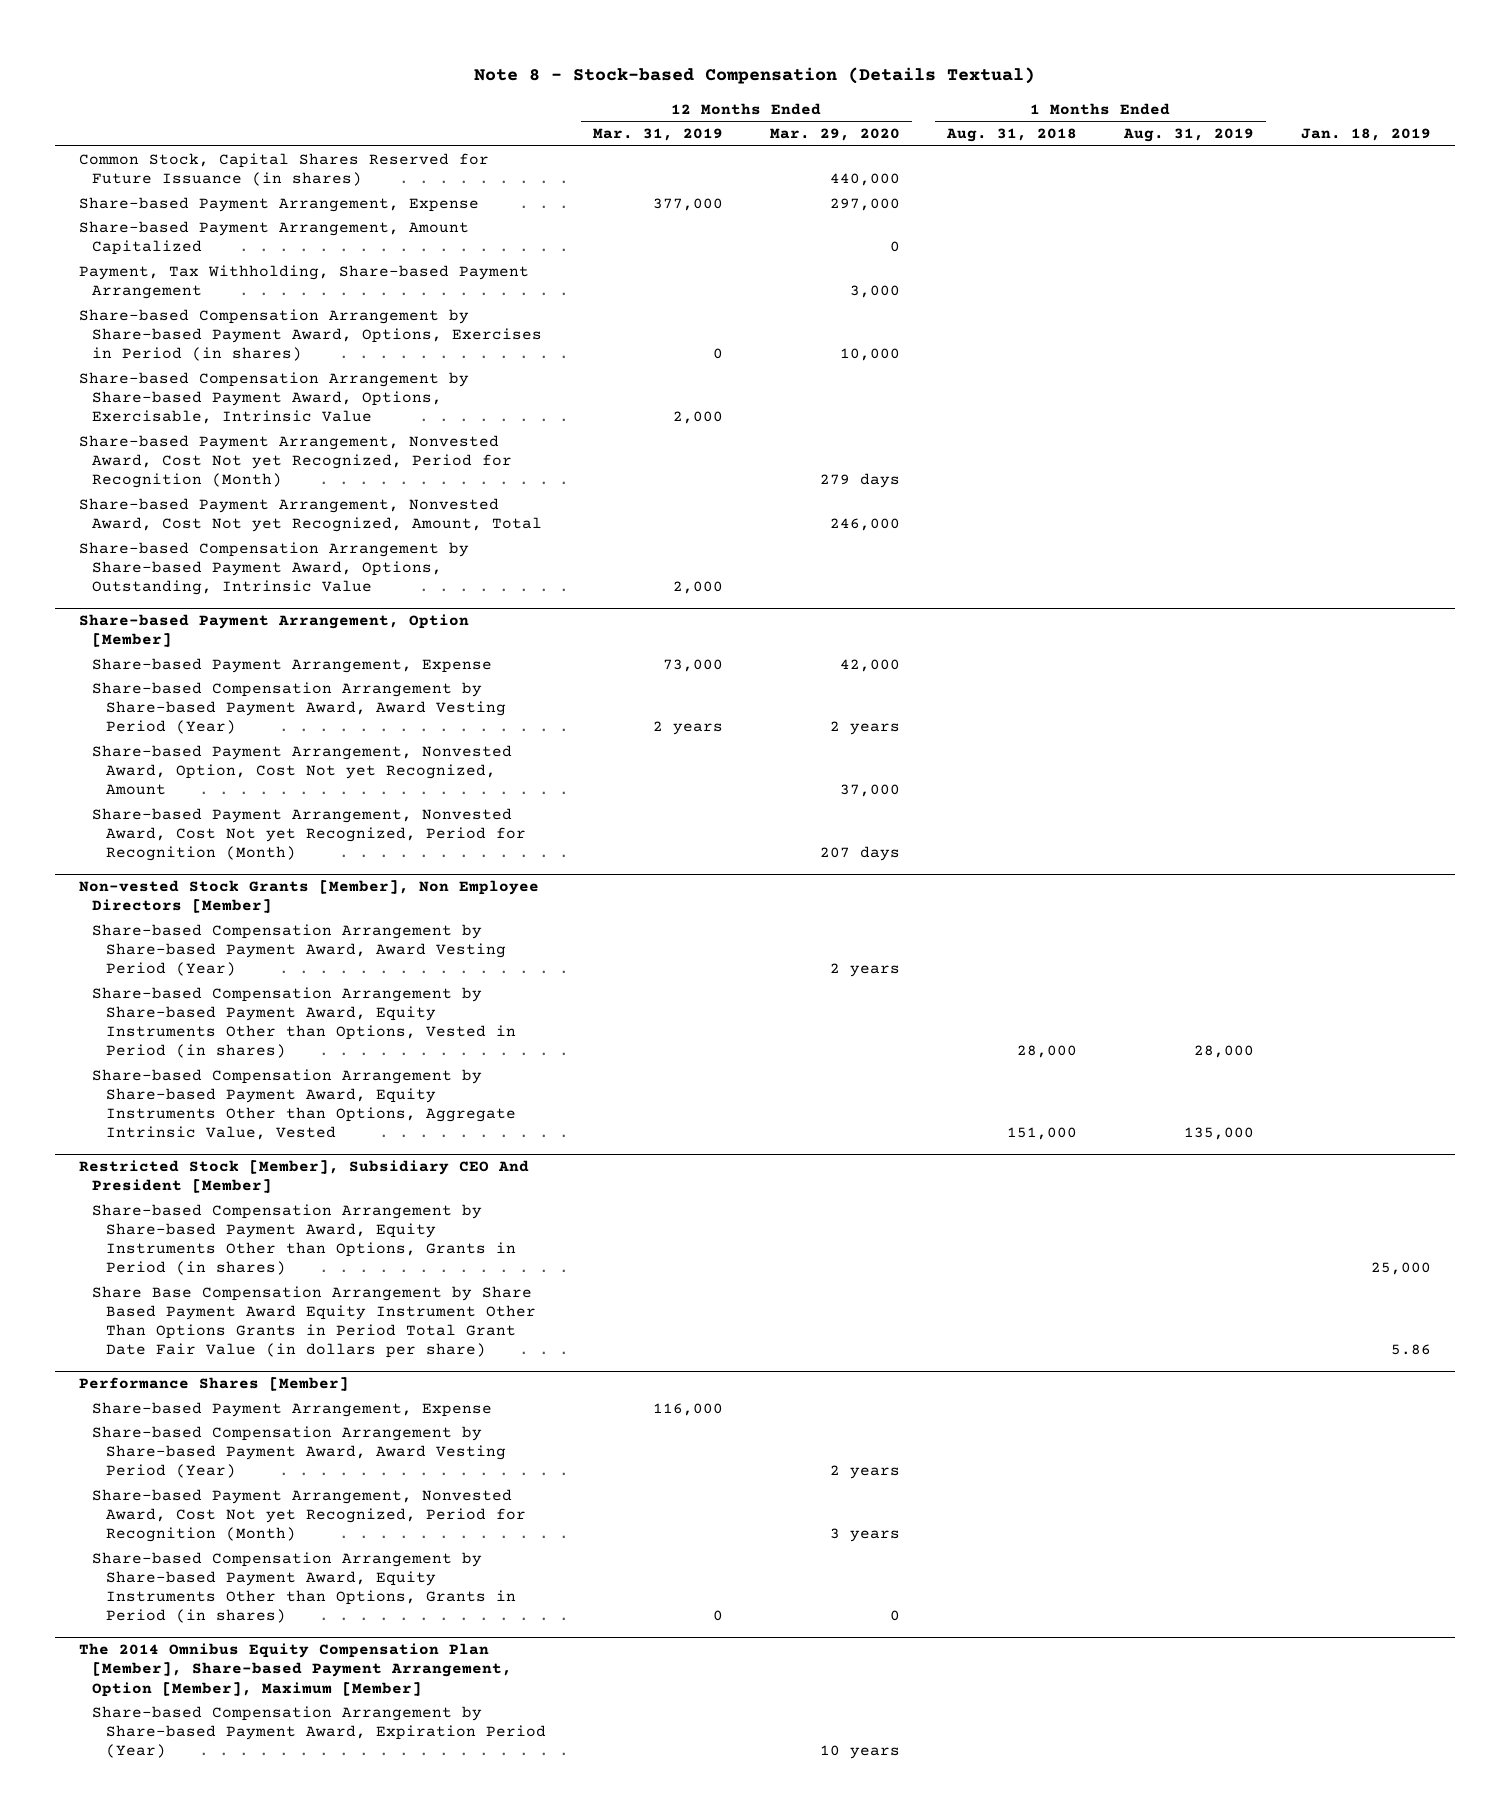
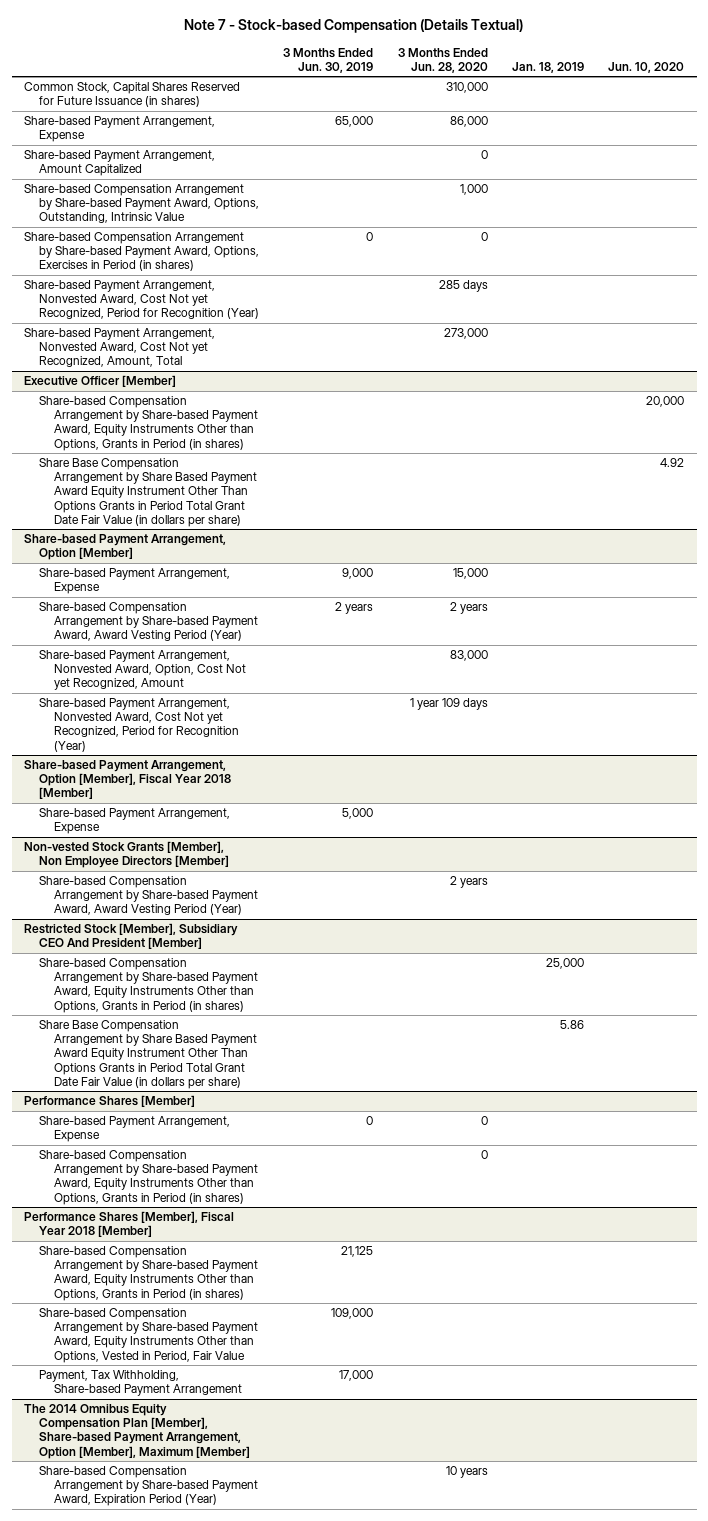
- Note 8 - Stock-based Compensation (Details Textual)
+ Note 7 - Stock-based Compensation (Details Textual)
- | 12 Months Ended Mar. 31, 2019 | 12 Months Ended Mar. 29, 2020 | 1 Months Ended Aug. 31, 2018 | 1 Months Ended Aug. 31, 2019 | Jan. 18, 2019
+ | 3 Months Ended Jun. 30, 2019 | 3 Months Ended Jun. 28, 2020 | Jan. 18, 2019 | Jun. 10, 2020
- Payment, Tax Withholding, Share-based Payment Arrangement | | 3,000 | | |
moved up: Share-based Compensation Arrangement by Share-based Payment Award, Options, Outstanding, Intrinsic Value | | 1,000 | |
- Share-based Compensation Arrangement by Share-based Payment Award, Options, Exercisable, Intrinsic Value | 2,000 | | | |
- Share-based Payment Arrangement, Nonvested Award, Cost Not yet Recognized, Period for Recognition (Month) | | 279 days | | |
+ Share-based Payment Arrangement, Nonvested Award, Cost Not yet Recognized, Period for Recognition (Year) | | 285 days | |
+ Executive Officer [Member]
+ Share-based Compensation Arrangement by Share-based Payment Award, Equity Instruments Other than Options, Grants in Period (in shares) | | | | 20,000
+ Share Base Compensation Arrangement by Share Based Payment Award Equity Instrument Other Than Options Grants in Period Total Grant Date Fair Value (in dollars per share) | | | | 4.92
@ Share-based Payment Arrangement, Option [Member]
- Share-based Payment Arrangement, Nonvested Award, Cost Not yet Recognized, Period for Recognition (Month) | | 207 days | | |
+ Share-based Payment Arrangement, Nonvested Award, Cost Not yet Recognized, Period for Recognition (Year) | | 1 year 109 days | |
+ Share-based Payment Arrangement, Option [Member], Fiscal Year 2018 [Member]
+ Share-based Payment Arrangement, Expense | 5,000 | | |
@ Non-vested Stock Grants [Member], Non Employee Directors [Member]
- Share-based Compensation Arrangement by Share-based Payment Award, Equity Instruments Other than Options, Vested in Period (in shares) | | | 28,000 | 28,000 |
- Share-based Compensation Arrangement by Share-based Payment Award, Equity Instruments Other than Options, Aggregate Intrinsic Value, Vested | | | 151,000 | 135,000 |
@ Performance Shares [Member]
- Share-based Compensation Arrangement by Share-based Payment Award, Award Vesting Period (Year) | | 2 years | | |
- Share-based Payment Arrangement, Nonvested Award, Cost Not yet Recognized, Period for Recognition (Month) | | 3 years | | |
+ Performance Shares [Member], Fiscal Year 2018 [Member]
+ Share-based Compensation Arrangement by Share-based Payment Award, Equity Instruments Other than Options, Grants in Period (in shares) | 21,125 | | |
+ Share-based Compensation Arrangement by Share-based Payment Award, Equity Instruments Other than Options, Vested in Period, Fair Value | 109,000 | | |
+ Payment, Tax Withholding, Share-based Payment Arrangement | 17,000 | | |

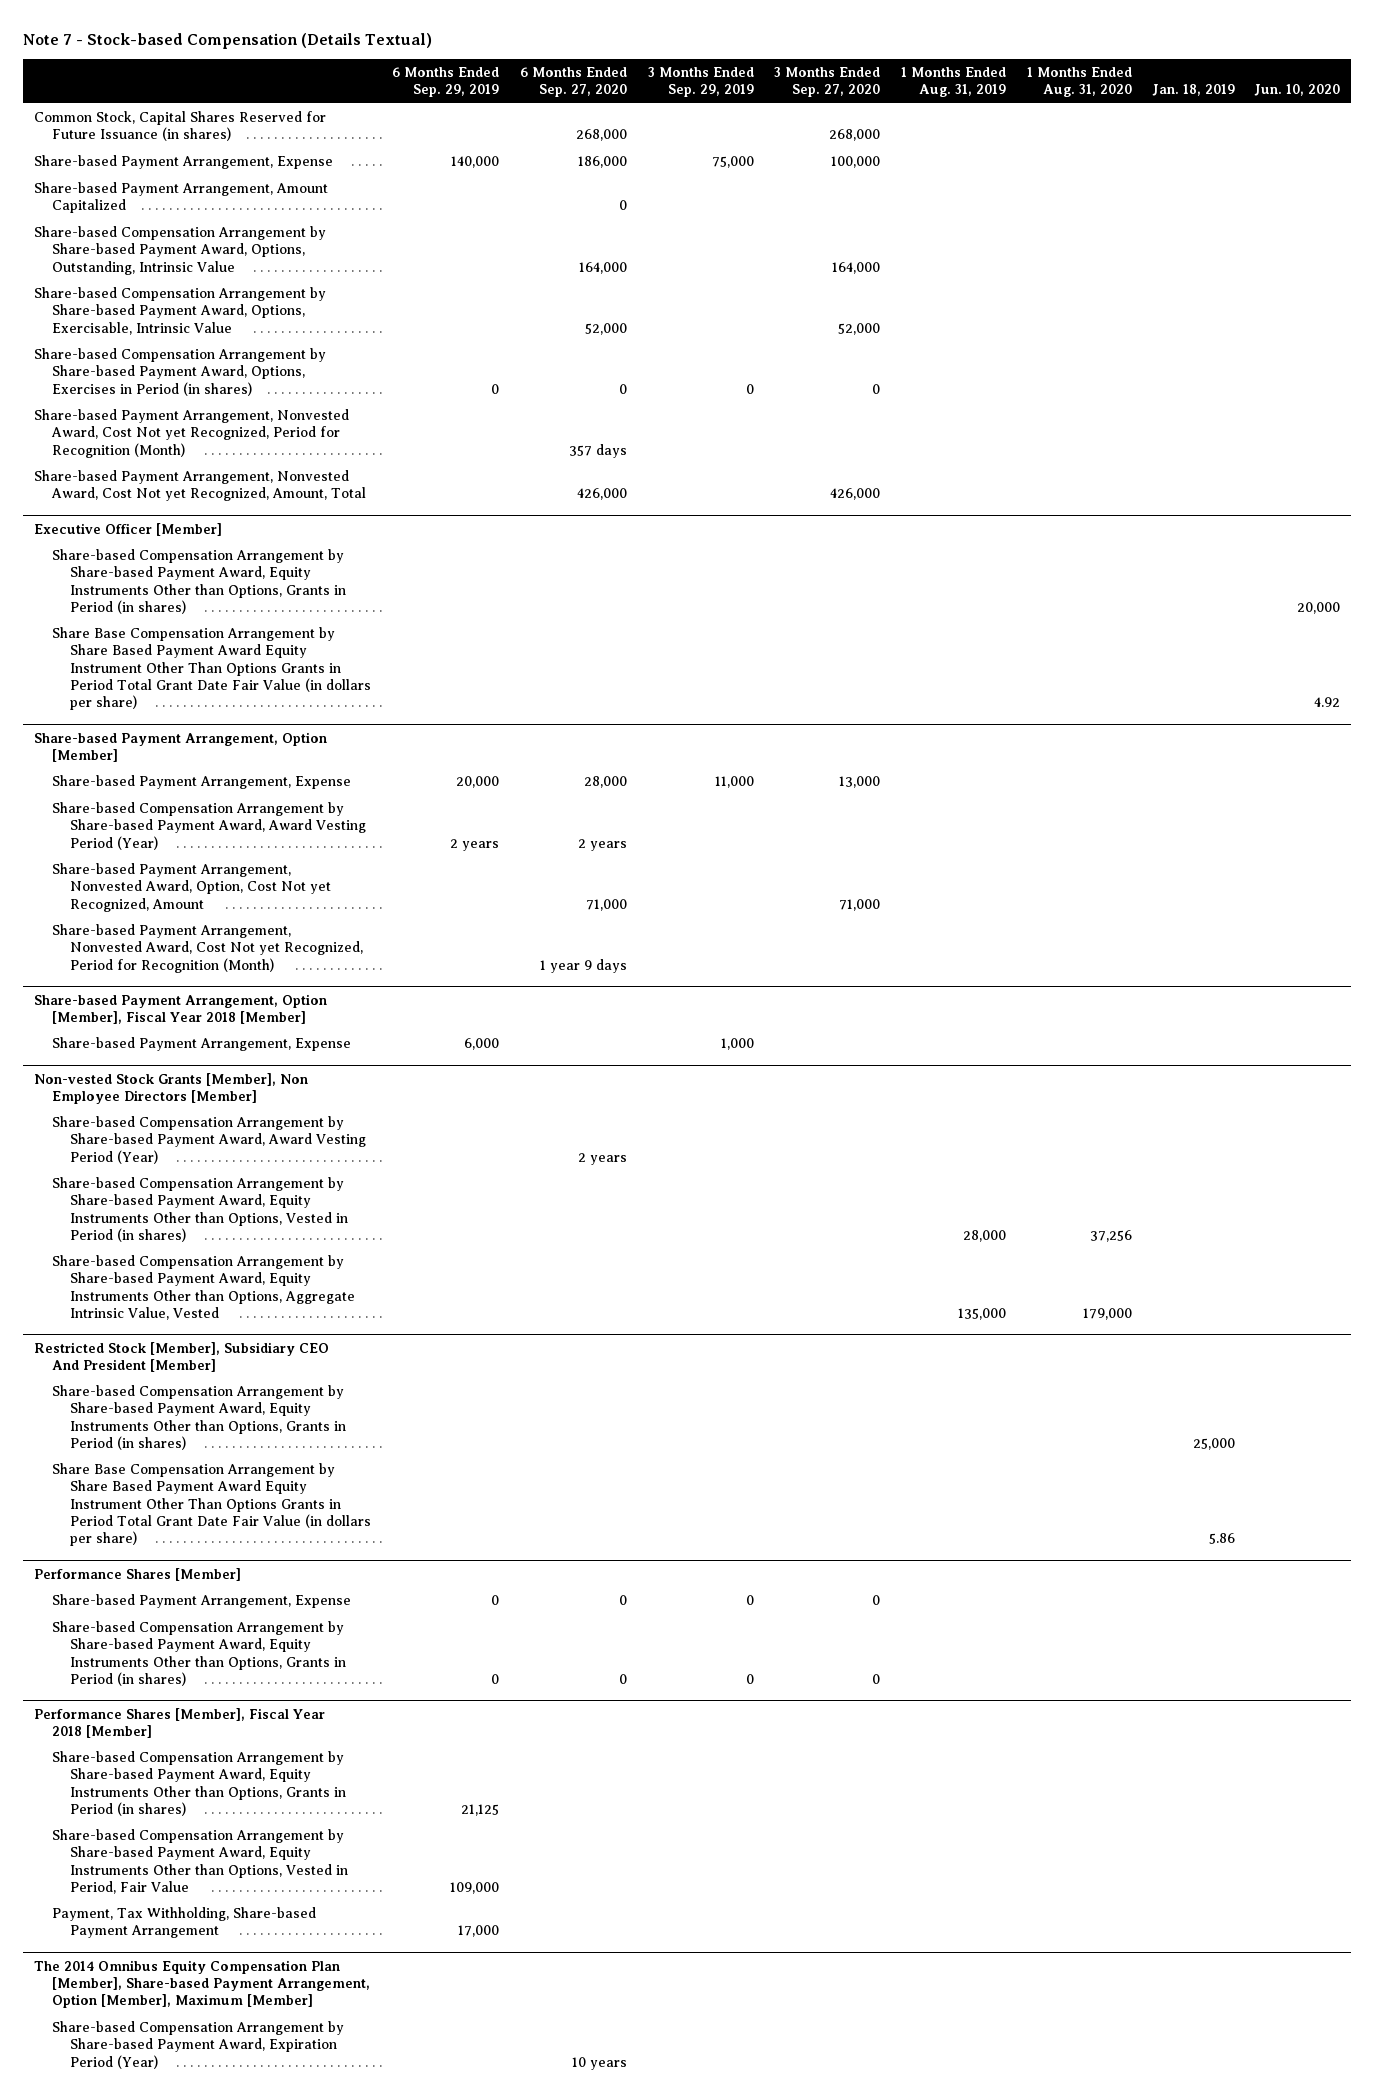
- | 3 Months Ended Jun. 30, 2019 | 3 Months Ended Jun. 28, 2020 | Jan. 18, 2019 | Jun. 10, 2020
+ | 6 Months Ended Sep. 29, 2019 | 6 Months Ended Sep. 27, 2020 | 3 Months Ended Sep. 29, 2019 | 3 Months Ended Sep. 27, 2020 | 1 Months Ended Aug. 31, 2019 | 1 Months Ended Aug. 31, 2020 | Jan. 18, 2019 | Jun. 10, 2020
+ Share-based Compensation Arrangement by Share-based Payment Award, Options, Exercisable, Intrinsic Value | | 52,000 | | 52,000 | | | |
- Share-based Payment Arrangement, Nonvested Award, Cost Not yet Recognized, Period for Recognition (Year) | | 285 days | |
+ Share-based Payment Arrangement, Nonvested Award, Cost Not yet Recognized, Period for Recognition (Month) | | 357 days | | | | | |
@ Share-based Payment Arrangement, Option [Member]
- Share-based Payment Arrangement, Nonvested Award, Cost Not yet Recognized, Period for Recognition (Year) | | 1 year 109 days | |
+ Share-based Payment Arrangement, Nonvested Award, Cost Not yet Recognized, Period for Recognition (Month) | | 1 year 9 days | | | | | |
@ Non-vested Stock Grants [Member], Non Employee Directors [Member]
+ Share-based Compensation Arrangement by Share-based Payment Award, Equity Instruments Other than Options, Vested in Period (in shares) | | | | | 28,000 | 37,256 | |
+ Share-based Compensation Arrangement by Share-based Payment Award, Equity Instruments Other than Options, Aggregate Intrinsic Value, Vested | | | | | 135,000 | 179,000 | |

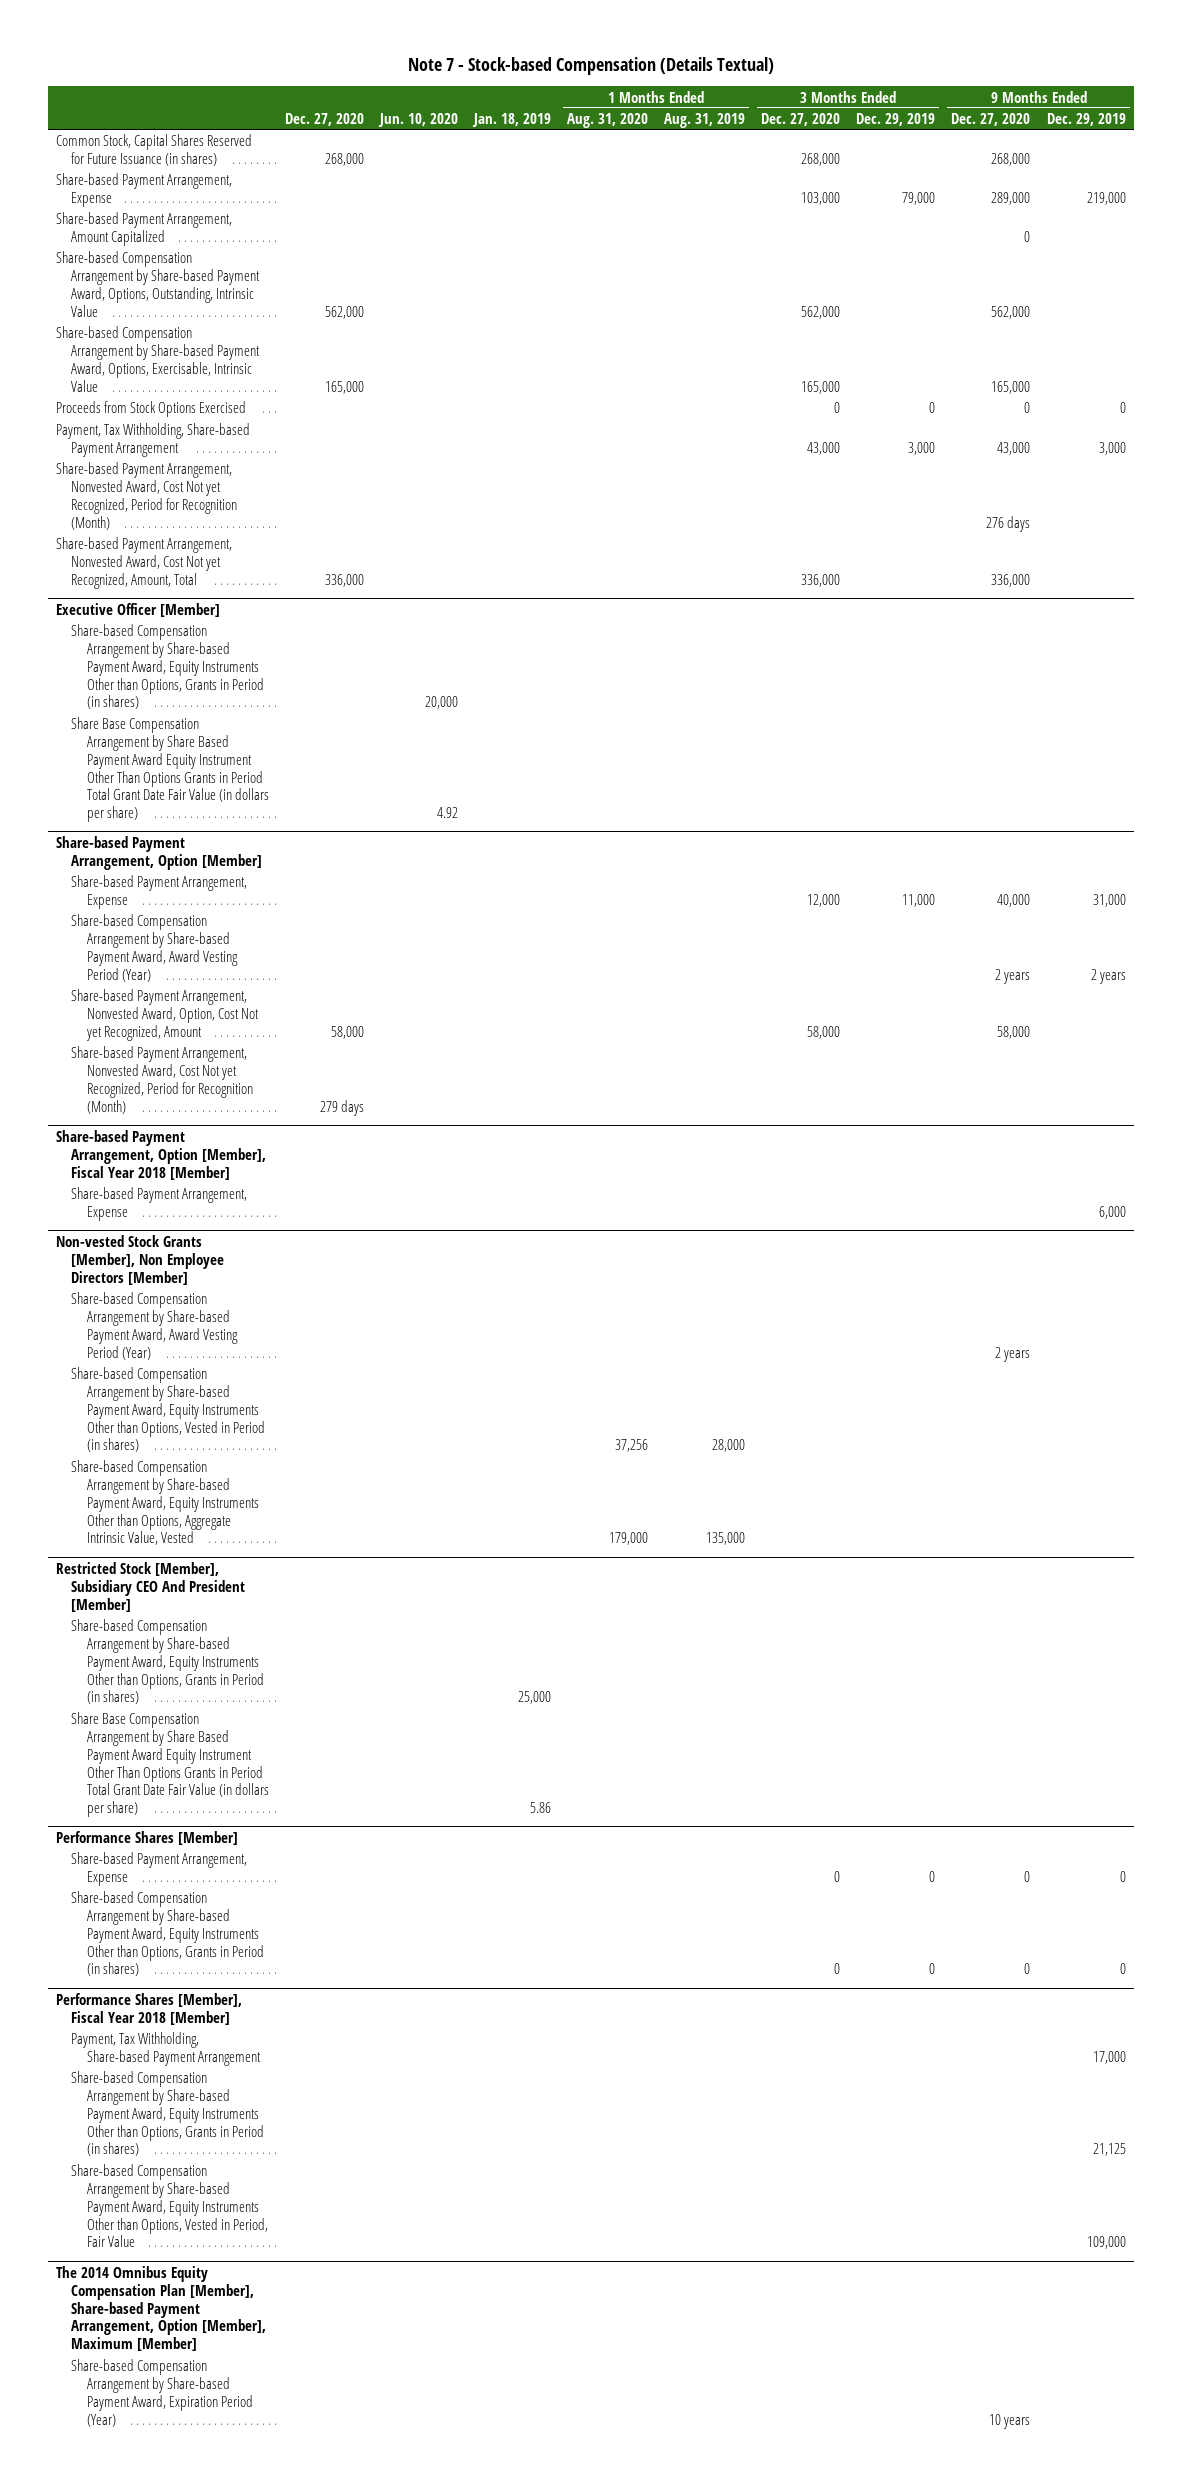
- | 6 Months Ended Sep. 29, 2019 | 6 Months Ended Sep. 27, 2020 | 3 Months Ended Sep. 29, 2019 | 3 Months Ended Sep. 27, 2020 | 1 Months Ended Aug. 31, 2019 | 1 Months Ended Aug. 31, 2020 | Jan. 18, 2019 | Jun. 10, 2020
+ | Dec. 27, 2020 | Jun. 10, 2020 | Jan. 18, 2019 | 1 Months Ended Aug. 31, 2020 | 1 Months Ended Aug. 31, 2019 | 3 Months Ended Dec. 27, 2020 | 3 Months Ended Dec. 29, 2019 | 9 Months Ended Dec. 27, 2020 | 9 Months Ended Dec. 29, 2019
- Share-based Compensation Arrangement by Share-based Payment Award, Options, Exercises in Period (in shares) | 0 | 0 | 0 | 0 | | | |
+ Proceeds from Stock Options Exercised | | | | | | 0 | 0 | 0 | 0
+ Payment, Tax Withholding, Share-based Payment Arrangement | | | | | | 43,000 | 3,000 | 43,000 | 3,000
@ Performance Shares [Member], Fiscal Year 2018 [Member]
moved up: Payment, Tax Withholding, Share-based Payment Arrangement | | | | | | | | | 17,000

